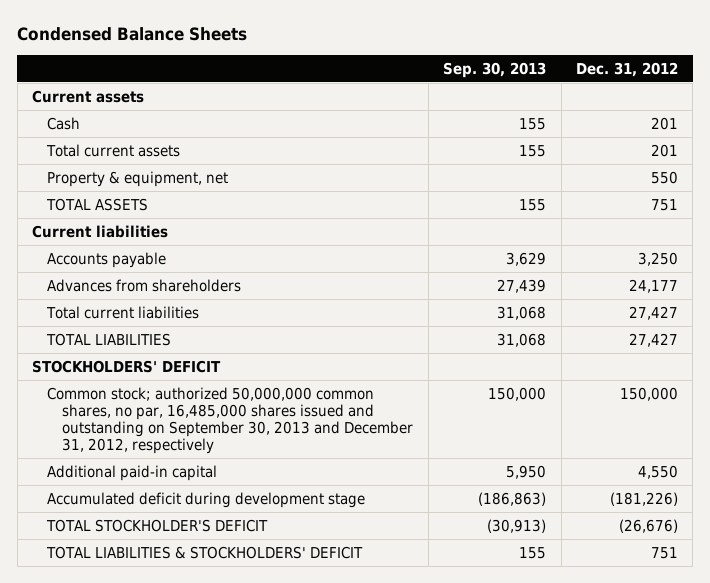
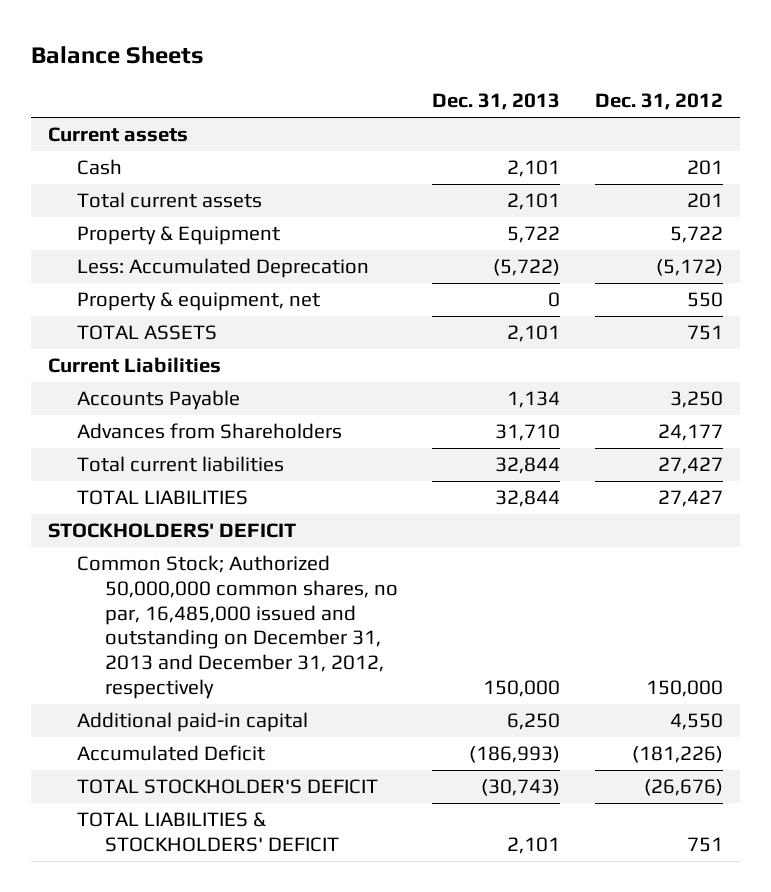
- Condensed Balance Sheets
+ Balance Sheets
- | Sep. 30, 2013 | Dec. 31, 2012
+ | Dec. 31, 2013 | Dec. 31, 2012
+ Property & Equipment | 5,722 | 5,722
+ Less: Accumulated Deprecation | (5,722) | (5,172)
- Current liabilities
- Accounts payable | 3,629 | 3,250
- Advances from shareholders | 27,439 | 24,177
+ Current Liabilities
+ Accounts Payable | 1,134 | 3,250
+ Advances from Shareholders | 31,710 | 24,177
- Common stock; authorized 50,000,000 common shares, no par, 16,485,000 shares issued and outstanding on September 30, 2013 and December 31, 2012, respectively | 150,000 | 150,000
+ Common Stock; Authorized 50,000,000 common shares, no par, 16,485,000 issued and outstanding on December 31, 2013 and December 31, 2012, respectively | 150,000 | 150,000
- Accumulated deficit during development stage | (186,863) | (181,226)
+ Accumulated Deficit | (186,993) | (181,226)

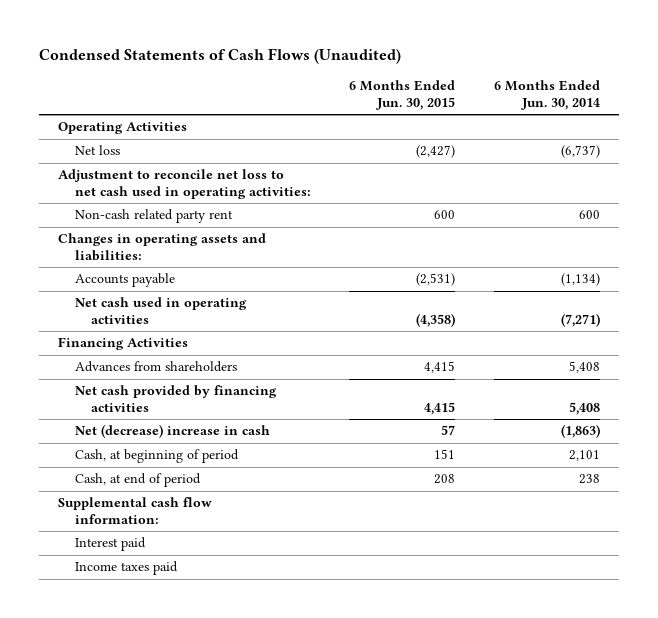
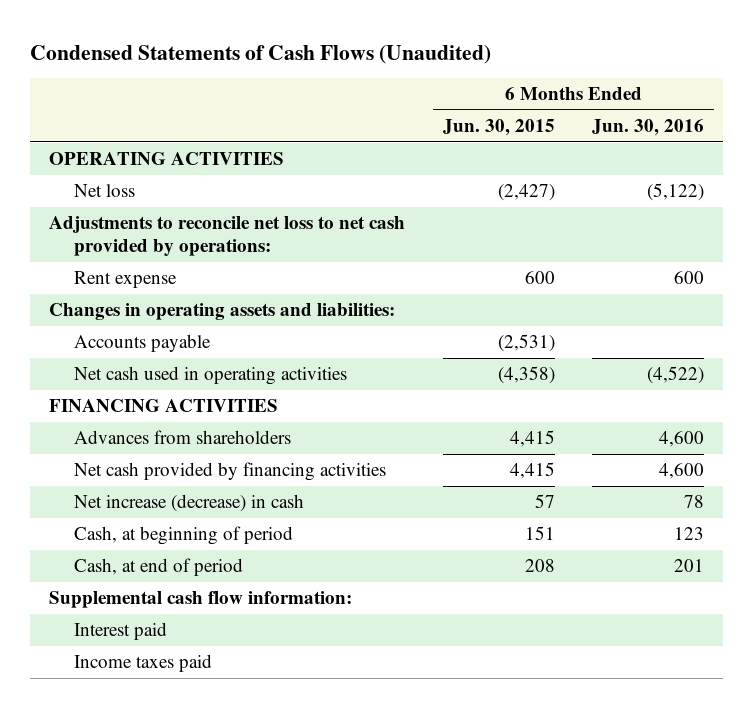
- | 6 Months Ended Jun. 30, 2015 | 6 Months Ended Jun. 30, 2014
+ | 6 Months Ended Jun. 30, 2015 | 6 Months Ended Jun. 30, 2016
- Operating Activities
+ OPERATING ACTIVITIES
- Adjustment to reconcile net loss to net cash used in operating activities:
- Non-cash related party rent | 600 | 600
+ Adjustments to reconcile net loss to net cash provided by operations:
+ Rent expense | 600 | 600
- Financing Activities
+ FINANCING ACTIVITIES
- Net (decrease) increase in cash | 57 | (1,863)
+ Net increase (decrease) in cash | 57 | 78

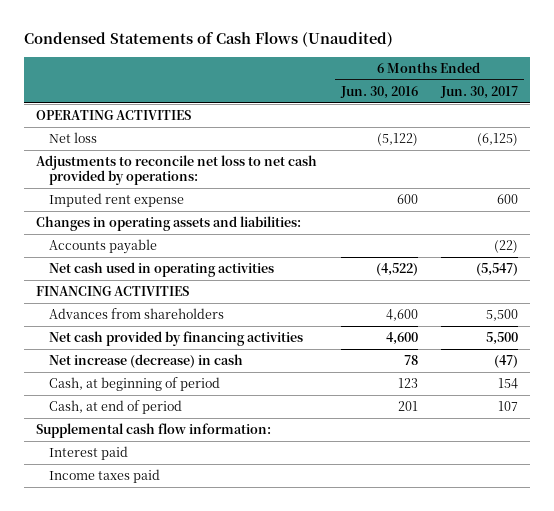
- | 6 Months Ended Jun. 30, 2015 | 6 Months Ended Jun. 30, 2016
+ | 6 Months Ended Jun. 30, 2016 | 6 Months Ended Jun. 30, 2017
- Rent expense | 600 | 600
+ Imputed rent expense | 600 | 600

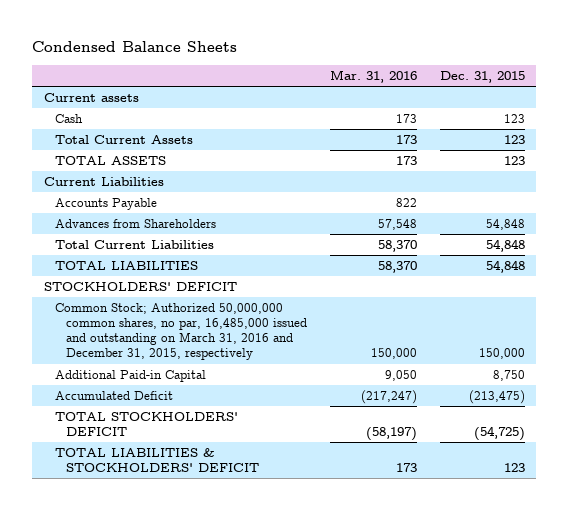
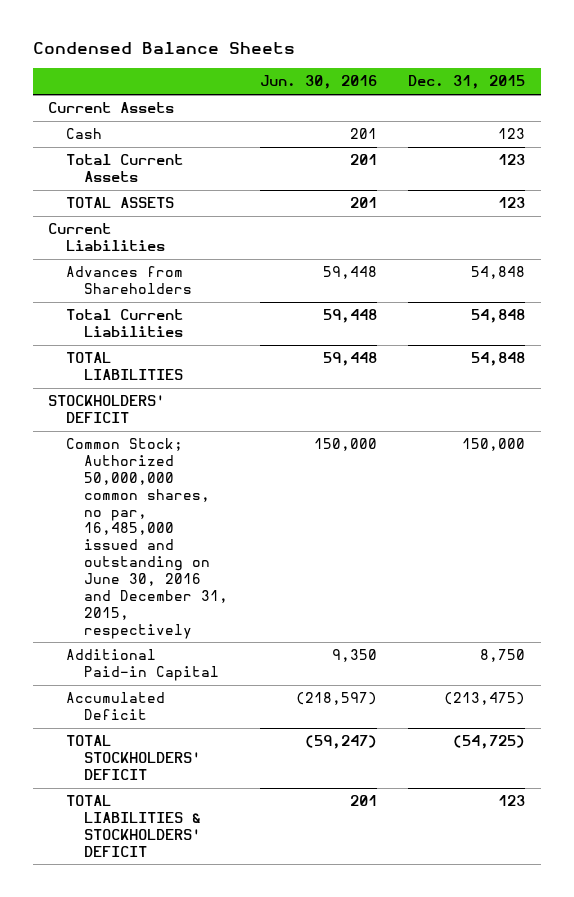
- | Mar. 31, 2016 | Dec. 31, 2015
+ | Jun. 30, 2016 | Dec. 31, 2015
- Current assets
+ Current Assets
- Accounts Payable | 822 |
- Common Stock; Authorized 50,000,000 common shares, no par, 16,485,000 issued and outstanding on March 31, 2016 and December 31, 2015, respectively | 150,000 | 150,000
+ Common Stock; Authorized 50,000,000 common shares, no par, 16,485,000 issued and outstanding on June 30, 2016 and December 31, 2015, respectively | 150,000 | 150,000

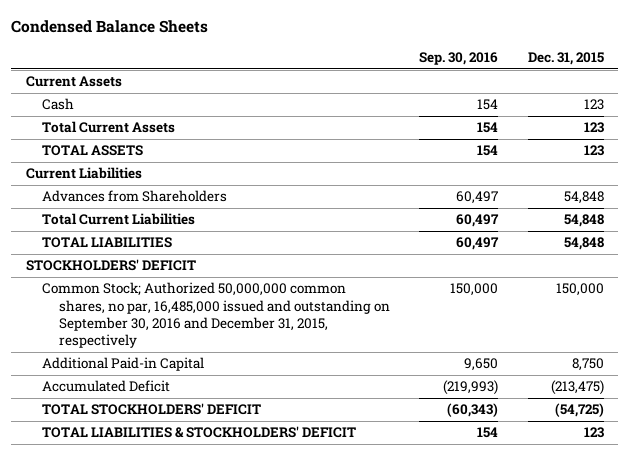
- | Jun. 30, 2016 | Dec. 31, 2015
+ | Sep. 30, 2016 | Dec. 31, 2015
- Common Stock; Authorized 50,000,000 common shares, no par, 16,485,000 issued and outstanding on June 30, 2016 and December 31, 2015, respectively | 150,000 | 150,000
+ Common Stock; Authorized 50,000,000 common shares, no par, 16,485,000 issued and outstanding on September 30, 2016 and December 31, 2015, respectively | 150,000 | 150,000

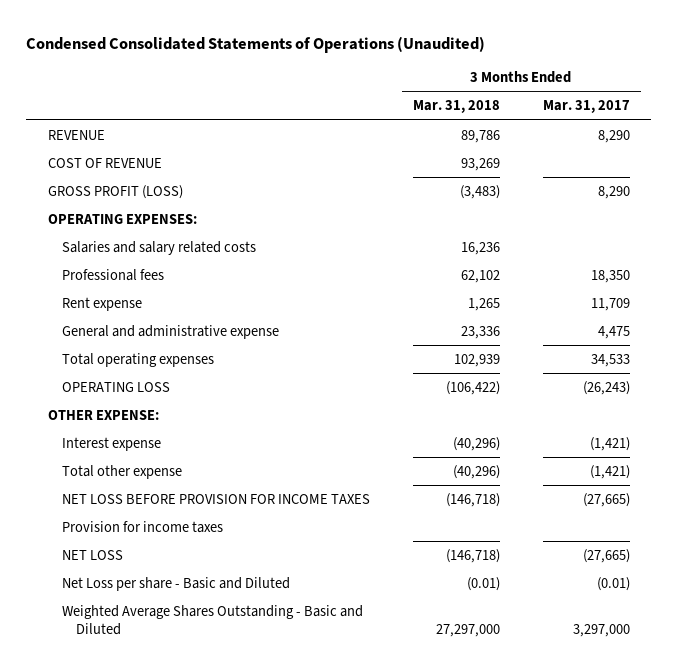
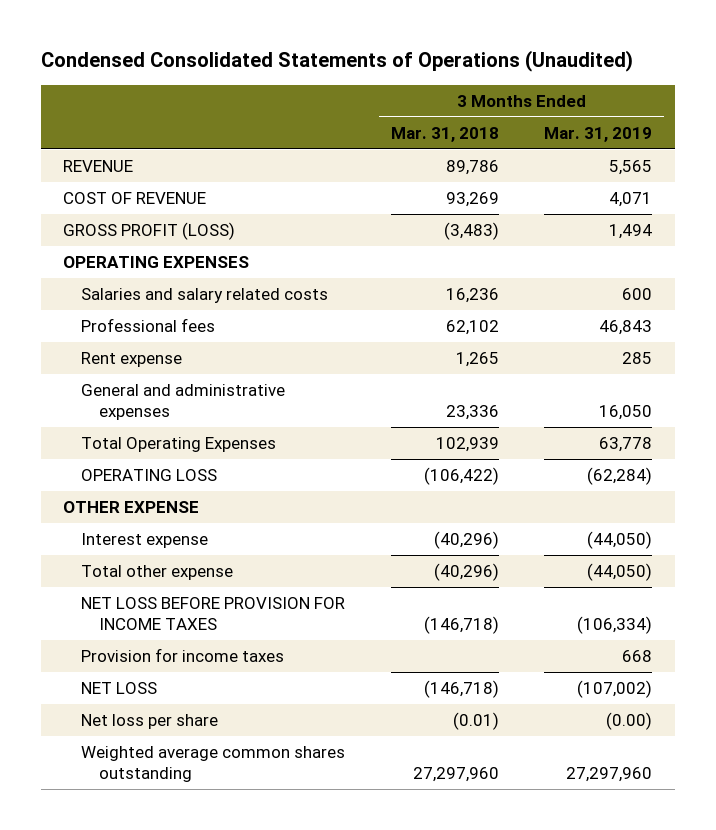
- | 3 Months Ended Mar. 31, 2018 | 3 Months Ended Mar. 31, 2017
+ | 3 Months Ended Mar. 31, 2018 | 3 Months Ended Mar. 31, 2019
- OPERATING EXPENSES:
+ OPERATING EXPENSES
- General and administrative expense | 23,336 | 4,475
- Total operating expenses | 102,939 | 34,533
+ General and administrative expenses | 23,336 | 16,050
+ Total Operating Expenses | 102,939 | 63,778
- OTHER EXPENSE:
+ OTHER EXPENSE
- Net Loss per share - Basic and Diluted | (0.01) | (0.01)
- Weighted Average Shares Outstanding - Basic and Diluted | 27,297,000 | 3,297,000
+ Net loss per share | (0.01) | (0.00)
+ Weighted average common shares outstanding | 27,297,960 | 27,297,960

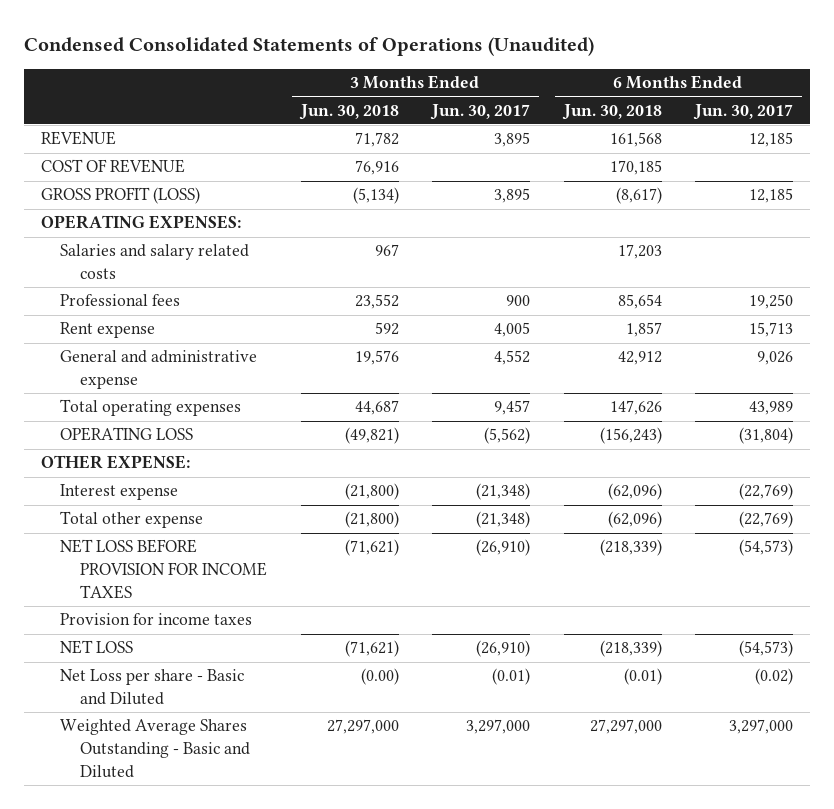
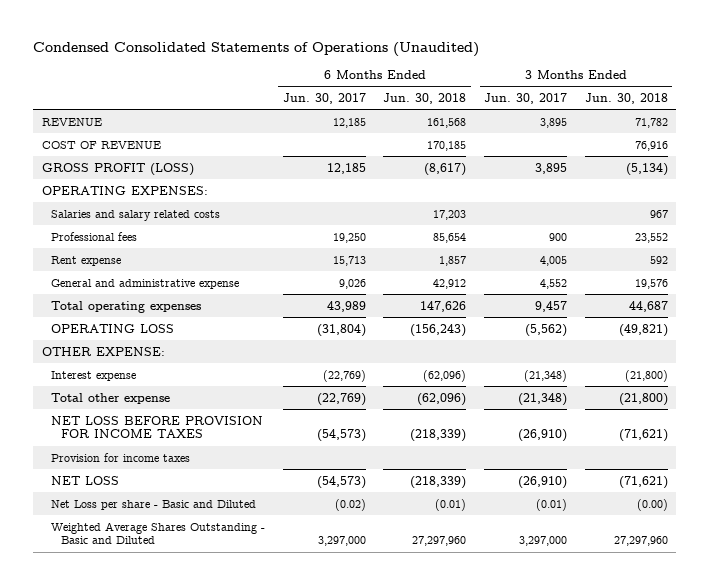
- | 3 Months Ended Jun. 30, 2018 | 3 Months Ended Jun. 30, 2017 | 6 Months Ended Jun. 30, 2018 | 6 Months Ended Jun. 30, 2017
+ | 6 Months Ended Jun. 30, 2017 | 6 Months Ended Jun. 30, 2018 | 3 Months Ended Jun. 30, 2017 | 3 Months Ended Jun. 30, 2018
- Weighted Average Shares Outstanding - Basic and Diluted | 27,297,000 | 3,297,000 | 27,297,000 | 3,297,000
+ Weighted Average Shares Outstanding - Basic and Diluted | 3,297,000 | 27,297,960 | 3,297,000 | 27,297,960

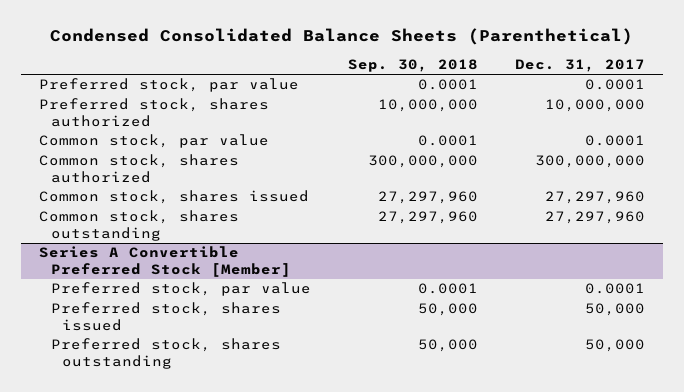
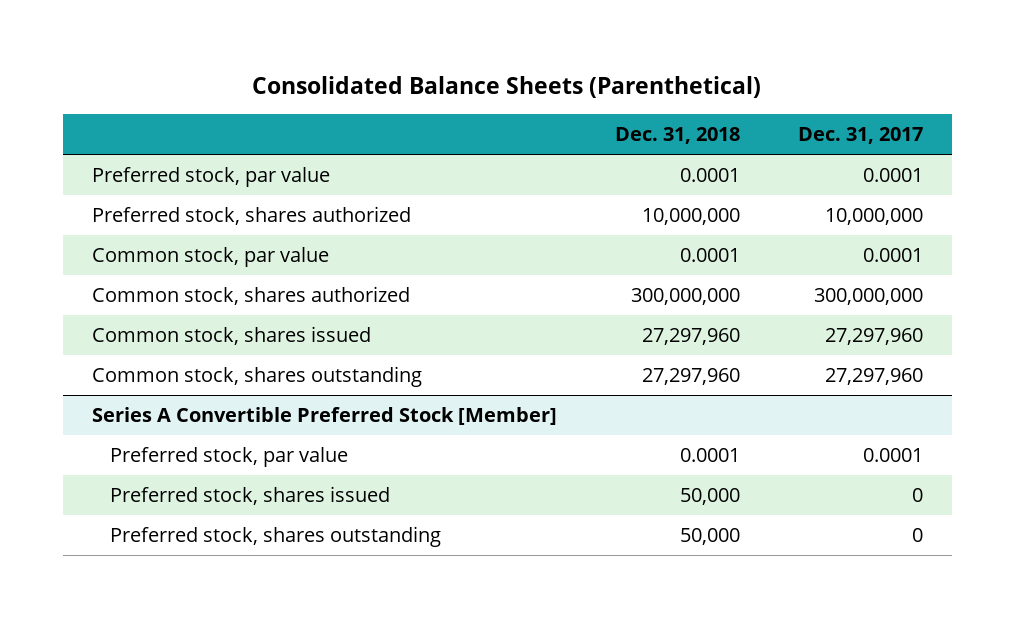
- Condensed Consolidated Balance Sheets (Parenthetical)
+ Consolidated Balance Sheets (Parenthetical)
- | Sep. 30, 2018 | Dec. 31, 2017
+ | Dec. 31, 2018 | Dec. 31, 2017
@ Series A Convertible Preferred Stock [Member]
- Preferred stock, shares issued | 50,000 | 50,000
- Preferred stock, shares outstanding | 50,000 | 50,000
+ Preferred stock, shares issued | 50,000 | 0
+ Preferred stock, shares outstanding | 50,000 | 0

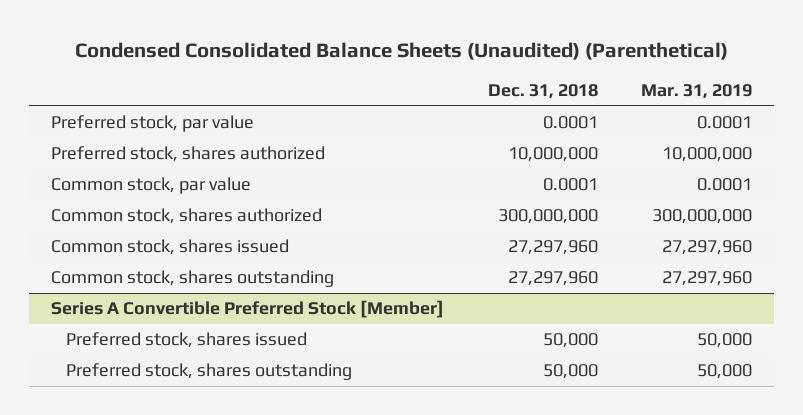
- Consolidated Balance Sheets (Parenthetical)
+ Condensed Consolidated Balance Sheets (Unaudited) (Parenthetical)
- | Dec. 31, 2018 | Dec. 31, 2017
+ | Dec. 31, 2018 | Mar. 31, 2019
@ Series A Convertible Preferred Stock [Member]
- Preferred stock, par value | 0.0001 | 0.0001

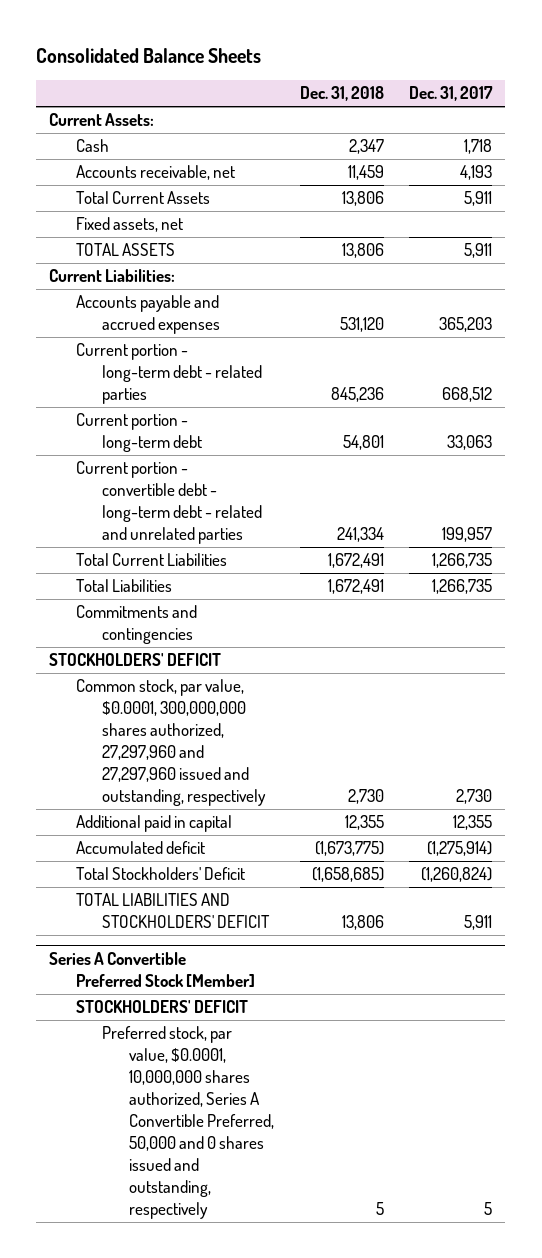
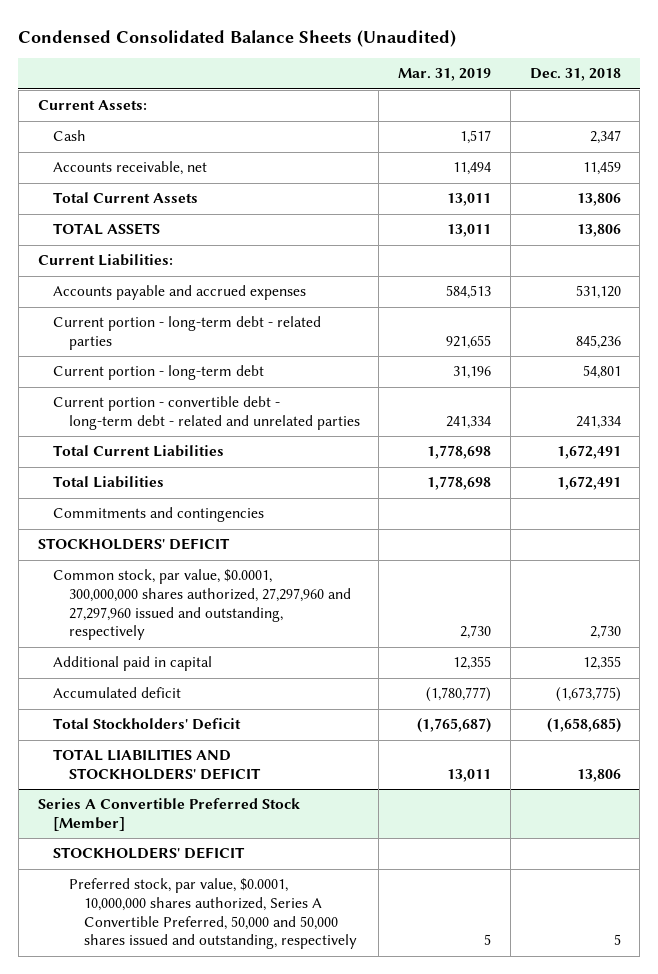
- Consolidated Balance Sheets
+ Condensed Consolidated Balance Sheets (Unaudited)
- | Dec. 31, 2018 | Dec. 31, 2017
+ | Mar. 31, 2019 | Dec. 31, 2018
- Fixed assets, net
@ Series A Convertible Preferred Stock [Member]
- Preferred stock, par value, $0.0001, 10,000,000 shares authorized, Series A Convertible Preferred, 50,000 and 0 shares issued and outstanding, respectively | 5 | 5
+ Preferred stock, par value, $0.0001, 10,000,000 shares authorized, Series A Convertible Preferred, 50,000 and 50,000 shares issued and outstanding, respectively | 5 | 5

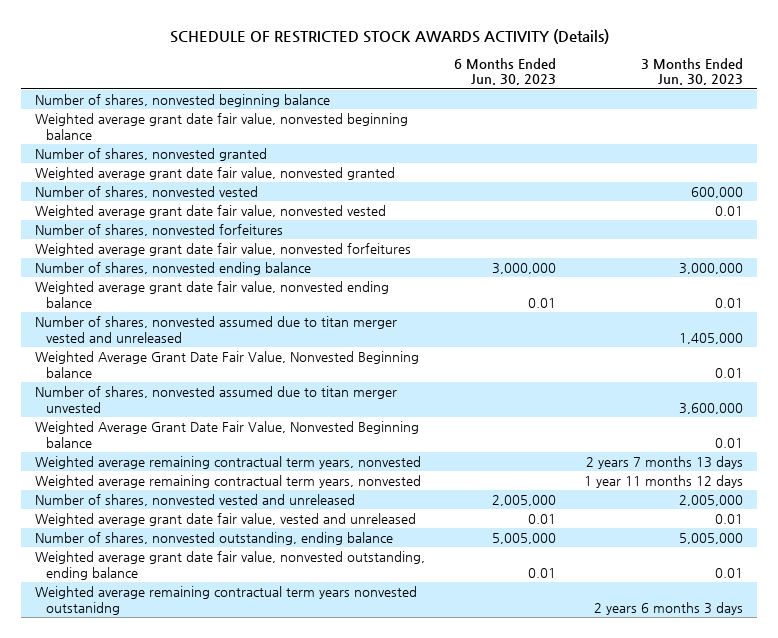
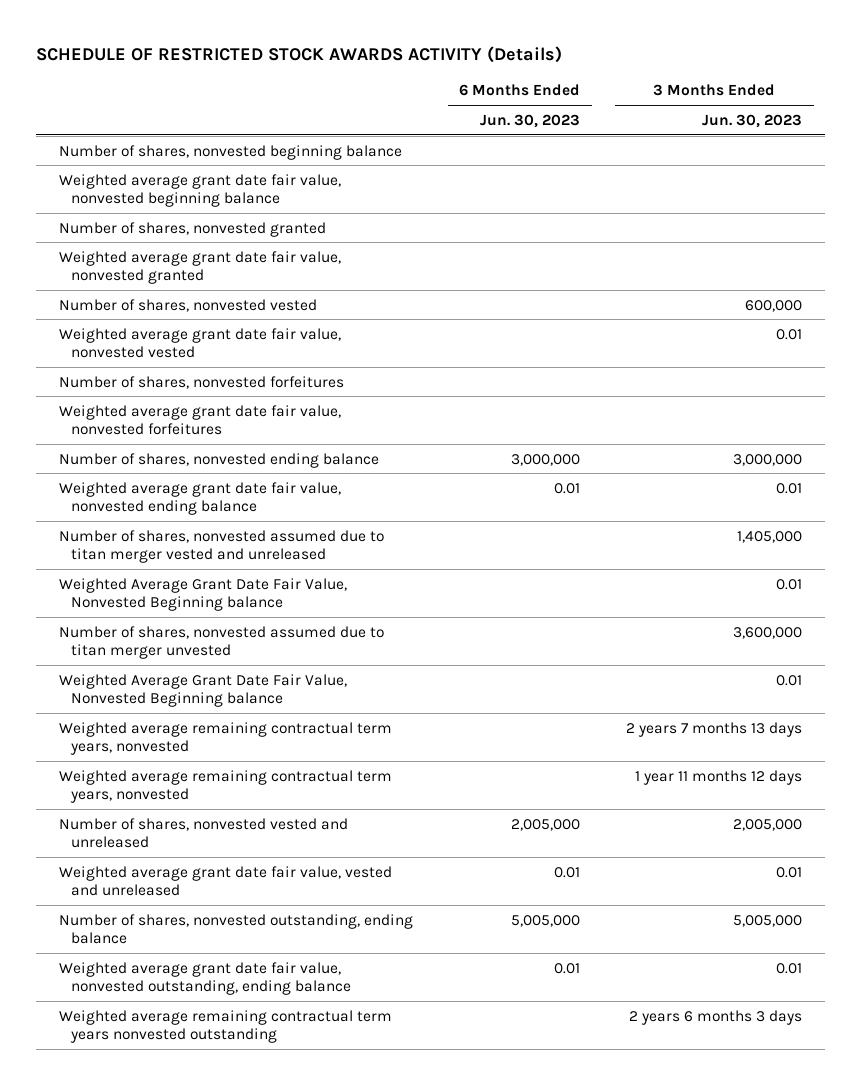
- Weighted average remaining contractual term years nonvested outstanidng | | 2 years 6 months 3 days
+ Weighted average remaining contractual term years nonvested outstanding | | 2 years 6 months 3 days

